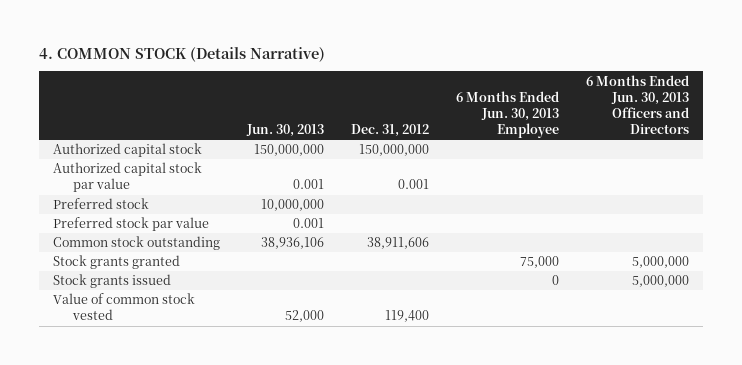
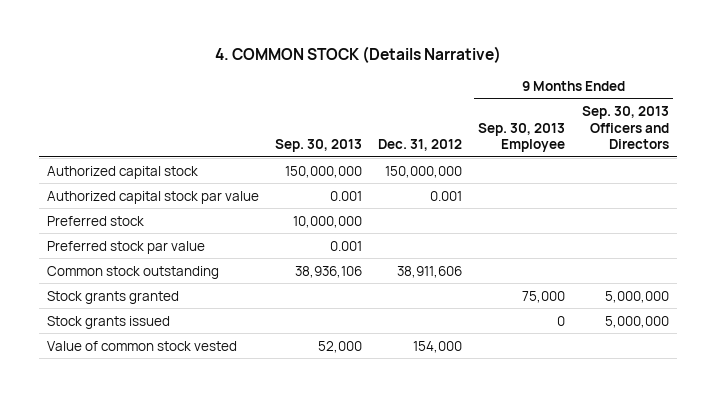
- | Jun. 30, 2013 | Dec. 31, 2012 | 6 Months Ended Jun. 30, 2013 Employee | 6 Months Ended Jun. 30, 2013 Officers and Directors
+ | Sep. 30, 2013 | Dec. 31, 2012 | 9 Months Ended Sep. 30, 2013 Employee | 9 Months Ended Sep. 30, 2013 Officers and Directors
- Value of common stock vested | 52,000 | 119,400 | |
+ Value of common stock vested | 52,000 | 154,000 | |

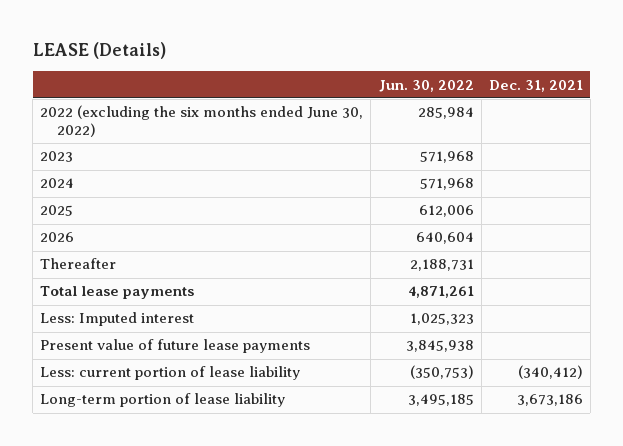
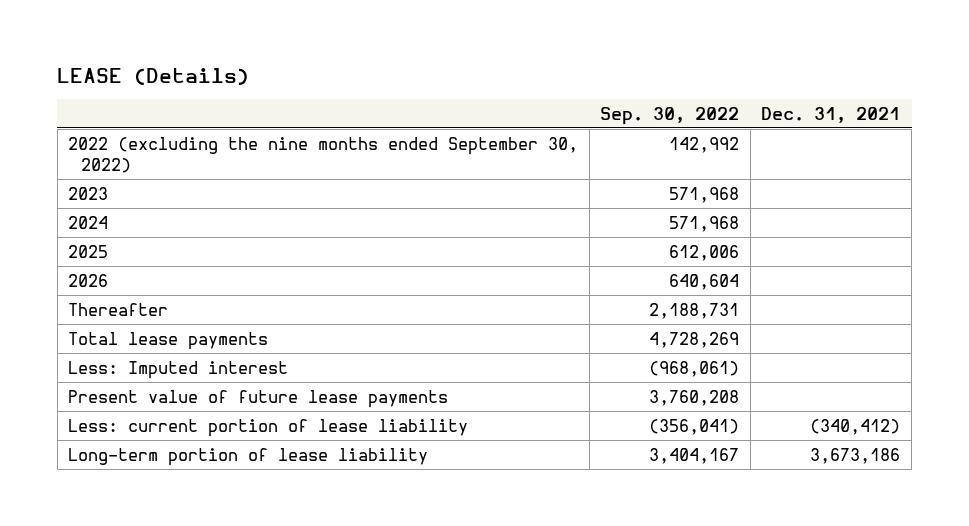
- | Jun. 30, 2022 | Dec. 31, 2021
+ | Sep. 30, 2022 | Dec. 31, 2021
- 2022 (excluding the six months ended June 30, 2022) | 285,984 |
+ 2022 (excluding the nine months ended September 30, 2022) | 142,992 |

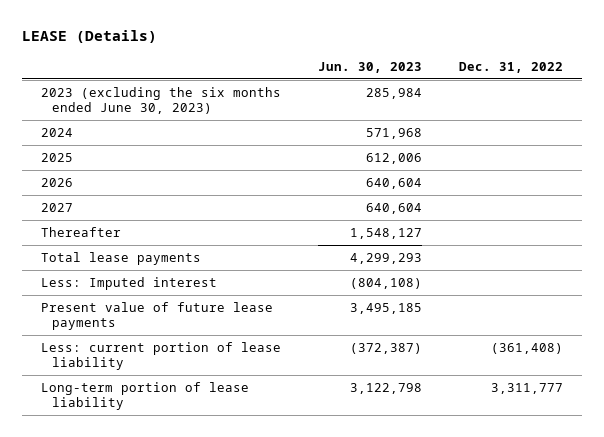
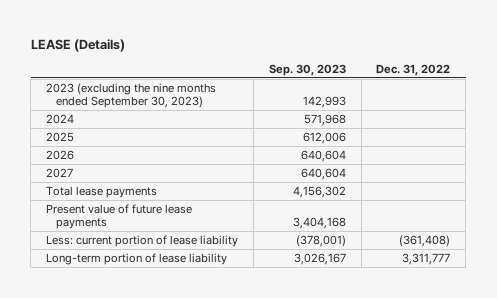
- | Jun. 30, 2023 | Dec. 31, 2022
+ | Sep. 30, 2023 | Dec. 31, 2022
- 2023 (excluding the six months ended June 30, 2023) | 285,984 |
+ 2023 (excluding the nine months ended September 30, 2023) | 142,993 |
- Thereafter | 1,548,127 |
- Less: Imputed interest | (804,108) |

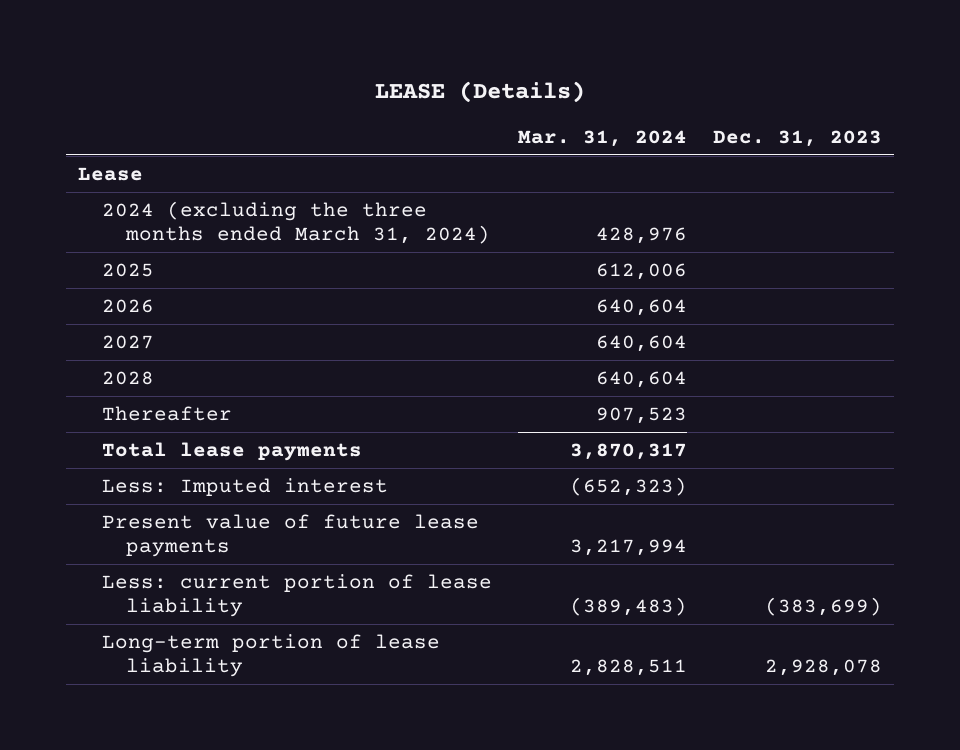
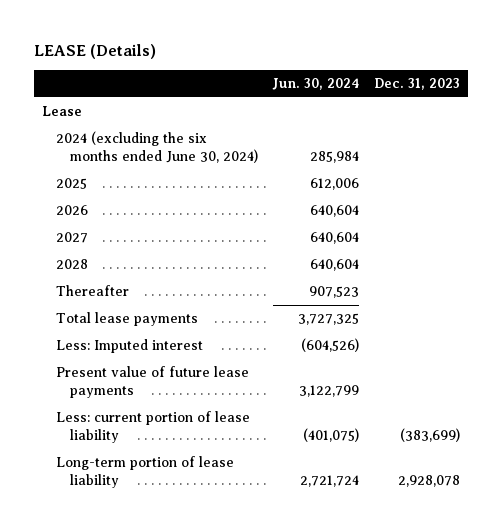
- | Mar. 31, 2024 | Dec. 31, 2023
+ | Jun. 30, 2024 | Dec. 31, 2023
- 2024 (excluding the three months ended March 31, 2024) | 428,976 |
+ 2024 (excluding the six months ended June 30, 2024) | 285,984 |

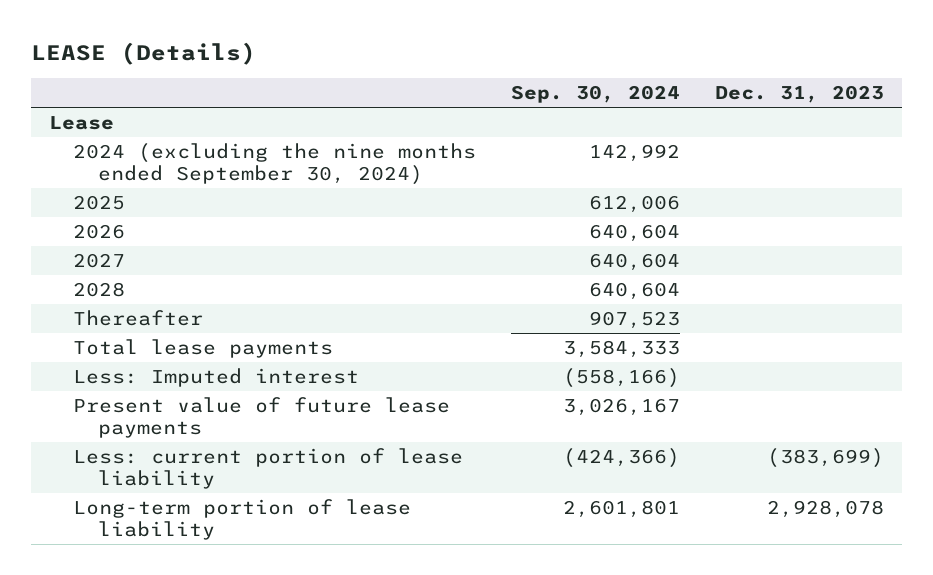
- | Jun. 30, 2024 | Dec. 31, 2023
+ | Sep. 30, 2024 | Dec. 31, 2023
- 2024 (excluding the six months ended June 30, 2024) | 285,984 |
+ 2024 (excluding the nine months ended September 30, 2024) | 142,992 |

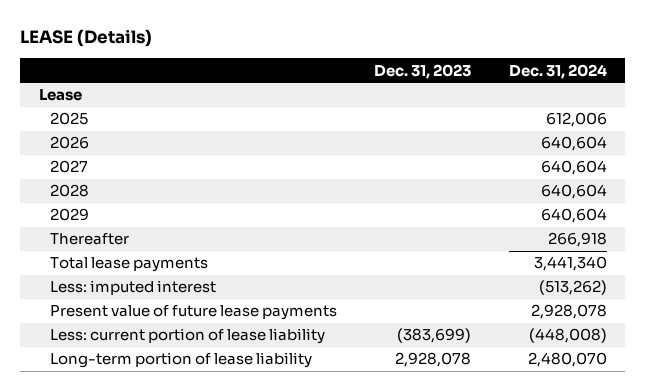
- | Sep. 30, 2024 | Dec. 31, 2023
+ | Dec. 31, 2023 | Dec. 31, 2024
- 2024 (excluding the nine months ended September 30, 2024) | 142,992 |
+ 2029 | | 640,604
- Less: Imputed interest | (558,166) |
+ Less: imputed interest | | (513,262)

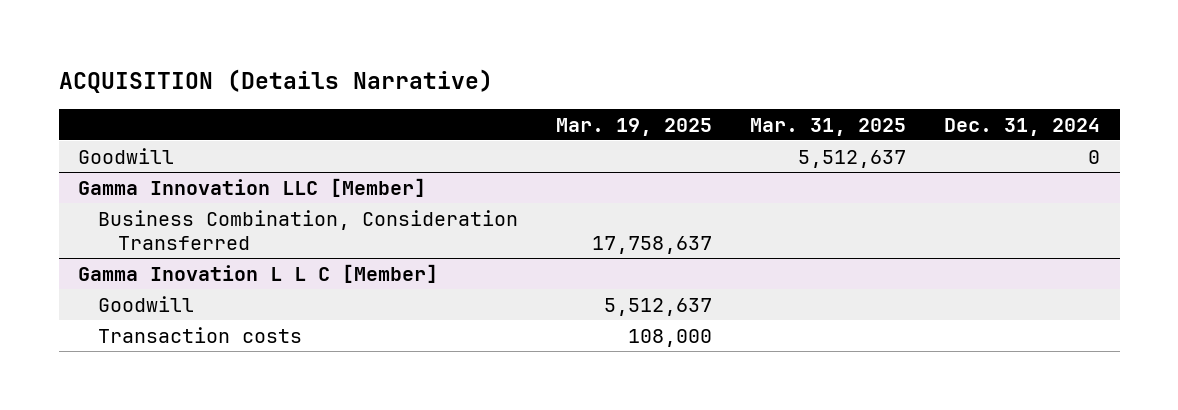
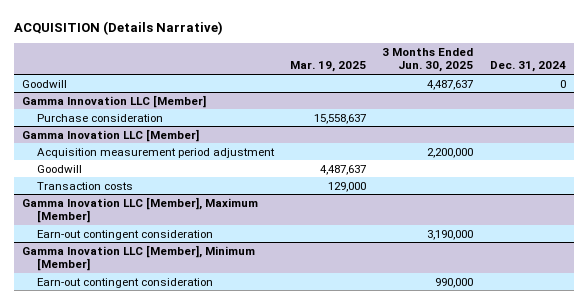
- | Mar. 19, 2025 | Mar. 31, 2025 | Dec. 31, 2024
+ | Mar. 19, 2025 | 3 Months Ended Jun. 30, 2025 | Dec. 31, 2024
@ Gamma Innovation LLC [Member]
- Business Combination, Consideration Transferred | 17,758,637 | |
- Gamma Inovation L L C [Member]
- Goodwill | 5,512,637 | |
- Transaction costs | 108,000 | |
@ Gamma Innovation LLC [Member]
+ Purchase consideration | 15,558,637 | |
+ Gamma Inovation LLC [Member]
+ Acquisition measurement period adjustment | | 2,200,000 |
+ Goodwill | 4,487,637 | |
+ Transaction costs | 129,000 | |
+ Gamma Inovation LLC [Member], Maximum [Member]
+ Earn-out contingent consideration | | 3,190,000 |
+ Gamma Inovation LLC [Member], Minimum [Member]
+ Earn-out contingent consideration | | 990,000 |

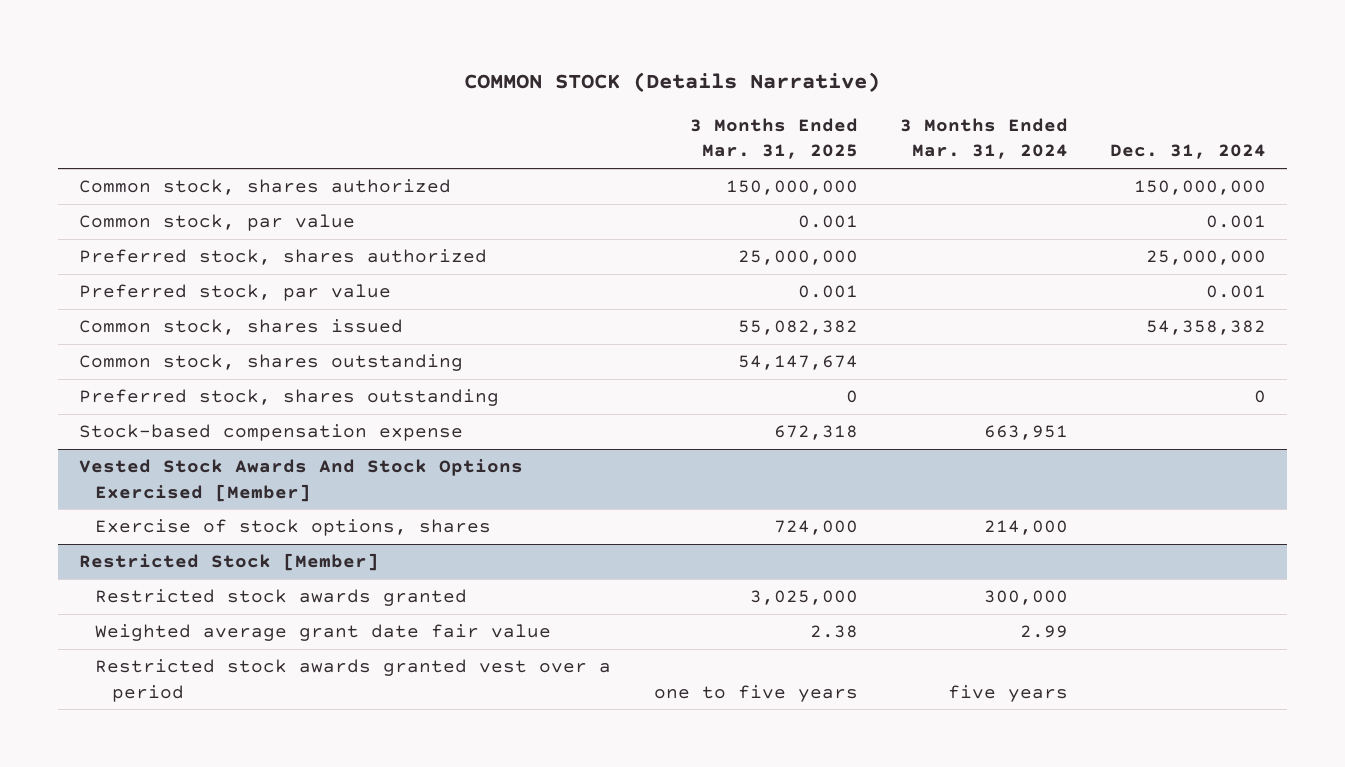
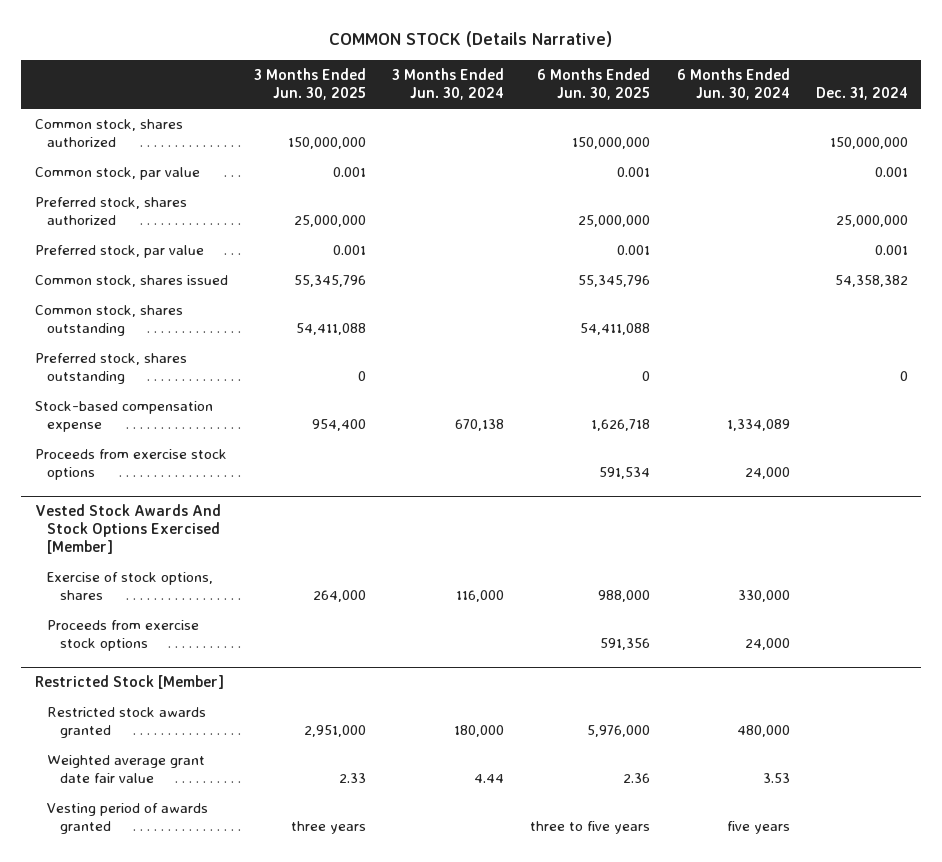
- | 3 Months Ended Mar. 31, 2025 | 3 Months Ended Mar. 31, 2024 | Dec. 31, 2024
+ | 3 Months Ended Jun. 30, 2025 | 3 Months Ended Jun. 30, 2024 | 6 Months Ended Jun. 30, 2025 | 6 Months Ended Jun. 30, 2024 | Dec. 31, 2024
+ Proceeds from exercise stock options | | | 591,534 | 24,000 |
@ Vested Stock Awards And Stock Options Exercised [Member]
+ Proceeds from exercise stock options | | | 591,356 | 24,000 |
@ Restricted Stock [Member]
- Restricted stock awards granted vest over a period | one to five years | five years |
+ Vesting period of awards granted | three years | | three to five years | five years |

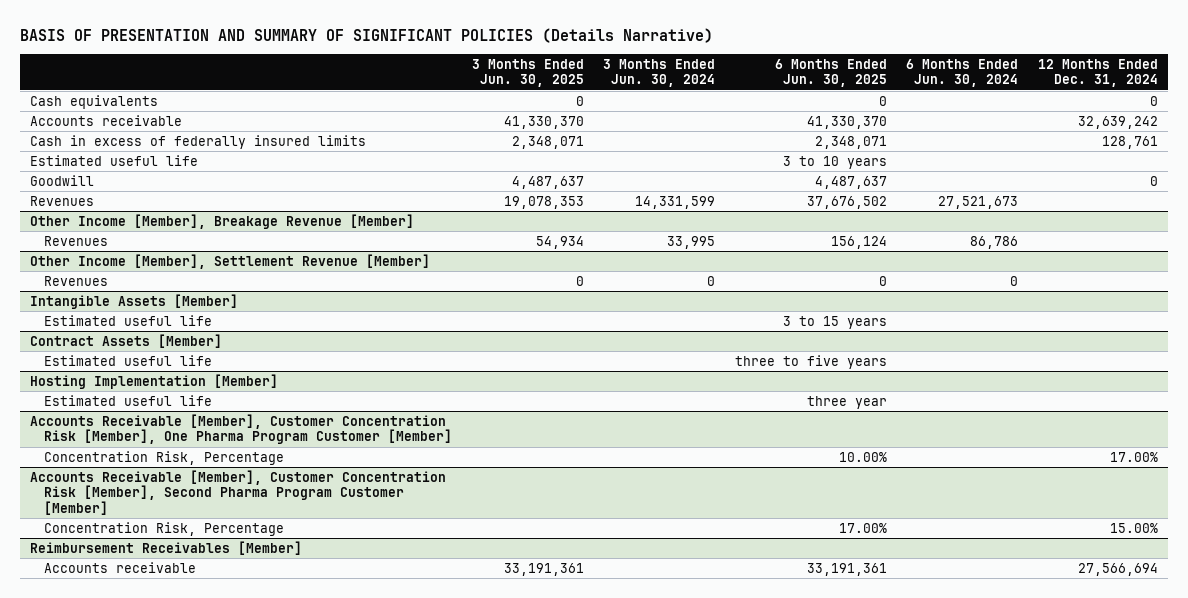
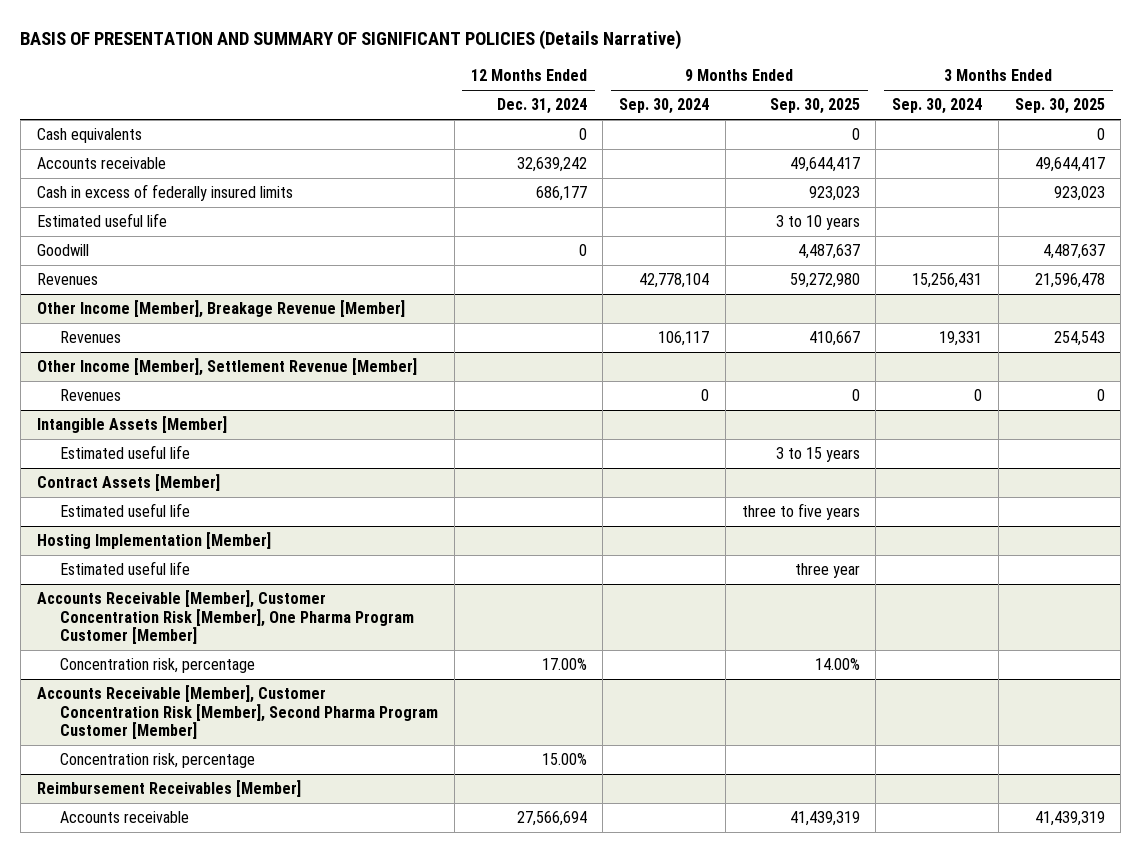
- | 3 Months Ended Jun. 30, 2025 | 3 Months Ended Jun. 30, 2024 | 6 Months Ended Jun. 30, 2025 | 6 Months Ended Jun. 30, 2024 | 12 Months Ended Dec. 31, 2024
+ | 12 Months Ended Dec. 31, 2024 | 9 Months Ended Sep. 30, 2024 | 9 Months Ended Sep. 30, 2025 | 3 Months Ended Sep. 30, 2024 | 3 Months Ended Sep. 30, 2025
- Cash in excess of federally insured limits | 2,348,071 | | 2,348,071 | | 128,761
+ Cash in excess of federally insured limits | 686,177 | | 923,023 | | 923,023
@ Accounts Receivable [Member], Customer Concentration Risk [Member], One Pharma Program Customer [Member]
- Concentration Risk, Percentage | | | 10.00% | | 17.00%
+ Concentration risk, percentage | 17.00% | | 14.00% | |
@ Accounts Receivable [Member], Customer Concentration Risk [Member], Second Pharma Program Customer [Member]
- Concentration Risk, Percentage | | | 17.00% | | 15.00%
+ Concentration risk, percentage | 15.00% | | | |

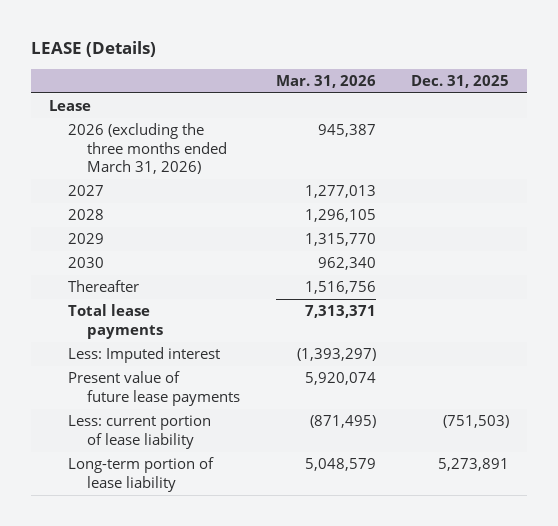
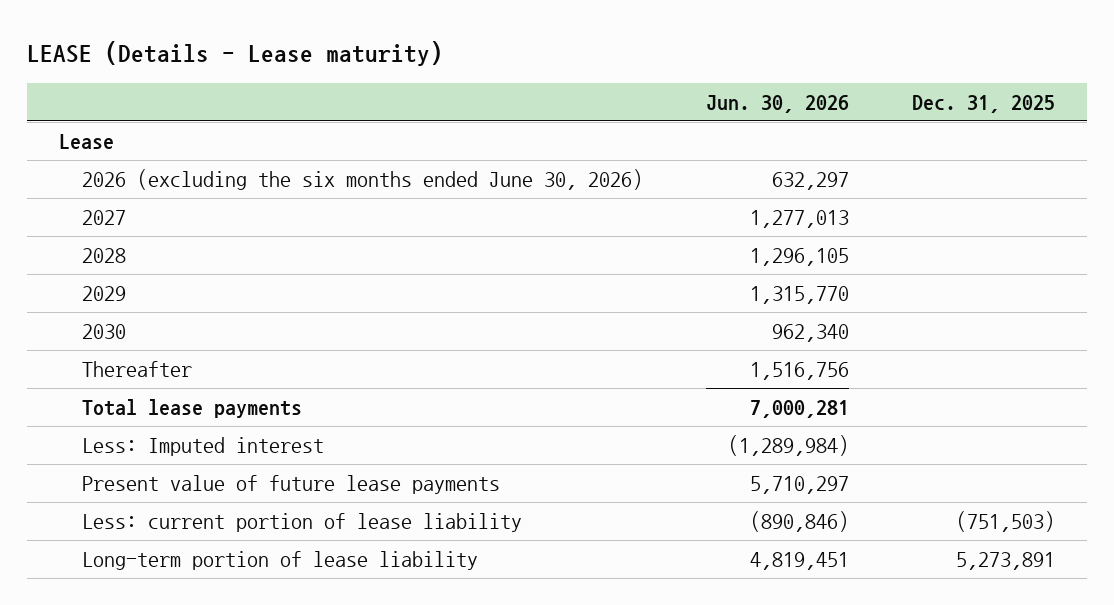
- LEASE (Details)
+ LEASE (Details - Lease maturity)
- | Mar. 31, 2026 | Dec. 31, 2025
+ | Jun. 30, 2026 | Dec. 31, 2025
- 2026 (excluding the three months ended March 31, 2026) | 945,387 |
+ 2026 (excluding the six months ended June 30, 2026) | 632,297 |

